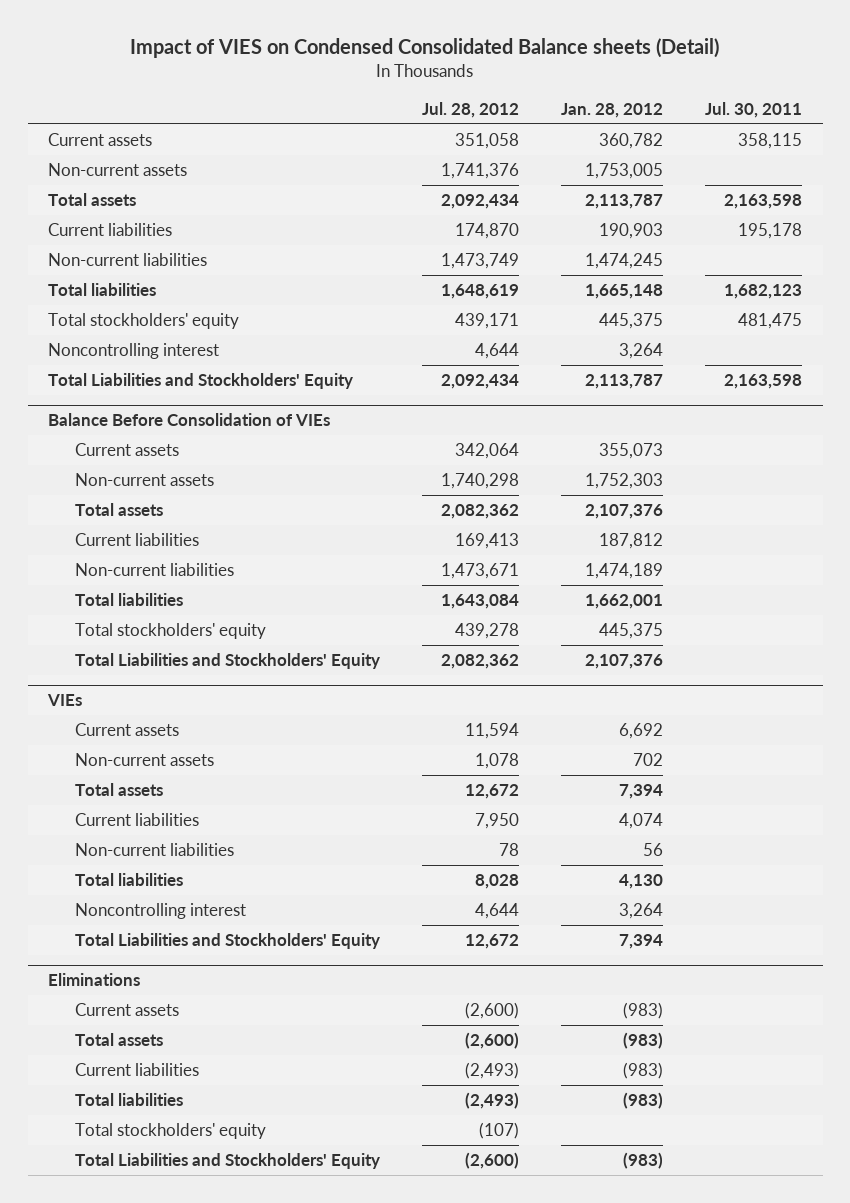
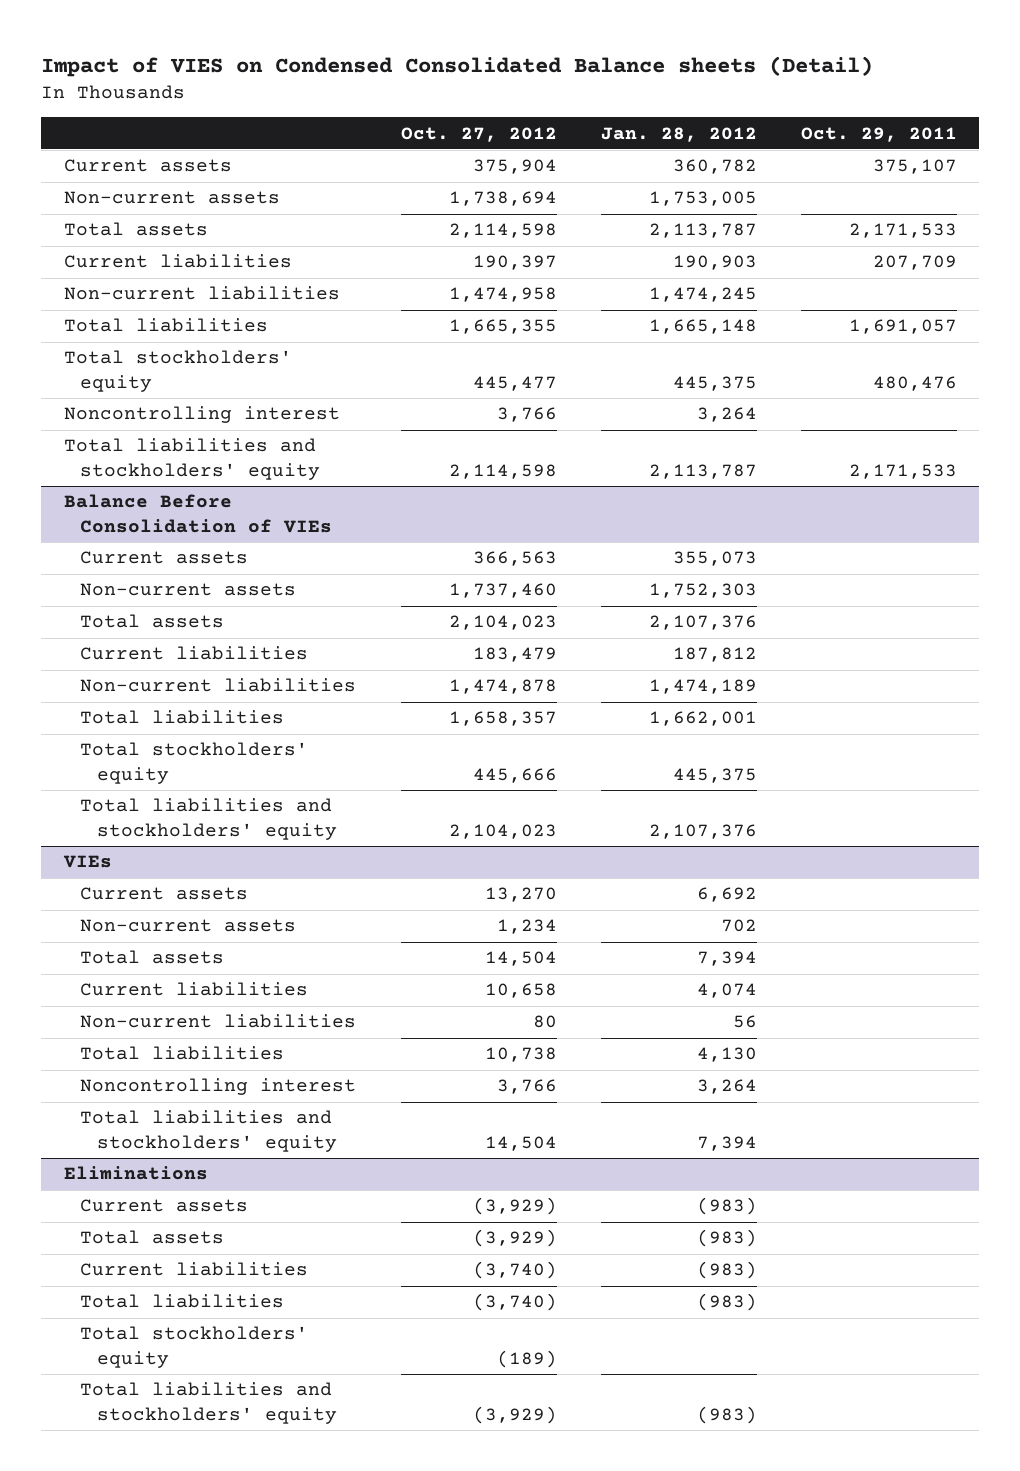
- | Jul. 28, 2012 | Jan. 28, 2012 | Jul. 30, 2011
+ | Oct. 27, 2012 | Jan. 28, 2012 | Oct. 29, 2011
- Total Liabilities and Stockholders' Equity | 2,092,434 | 2,113,787 | 2,163,598
+ Total liabilities and stockholders' equity | 2,114,598 | 2,113,787 | 2,171,533
@ Balance Before Consolidation of VIEs
- Total Liabilities and Stockholders' Equity | 2,082,362 | 2,107,376 |
+ Total liabilities and stockholders' equity | 2,104,023 | 2,107,376 |
@ VIEs
- Total Liabilities and Stockholders' Equity | 12,672 | 7,394 |
+ Total liabilities and stockholders' equity | 14,504 | 7,394 |
@ Eliminations
- Total Liabilities and Stockholders' Equity | (2,600) | (983) |
+ Total liabilities and stockholders' equity | (3,929) | (983) |

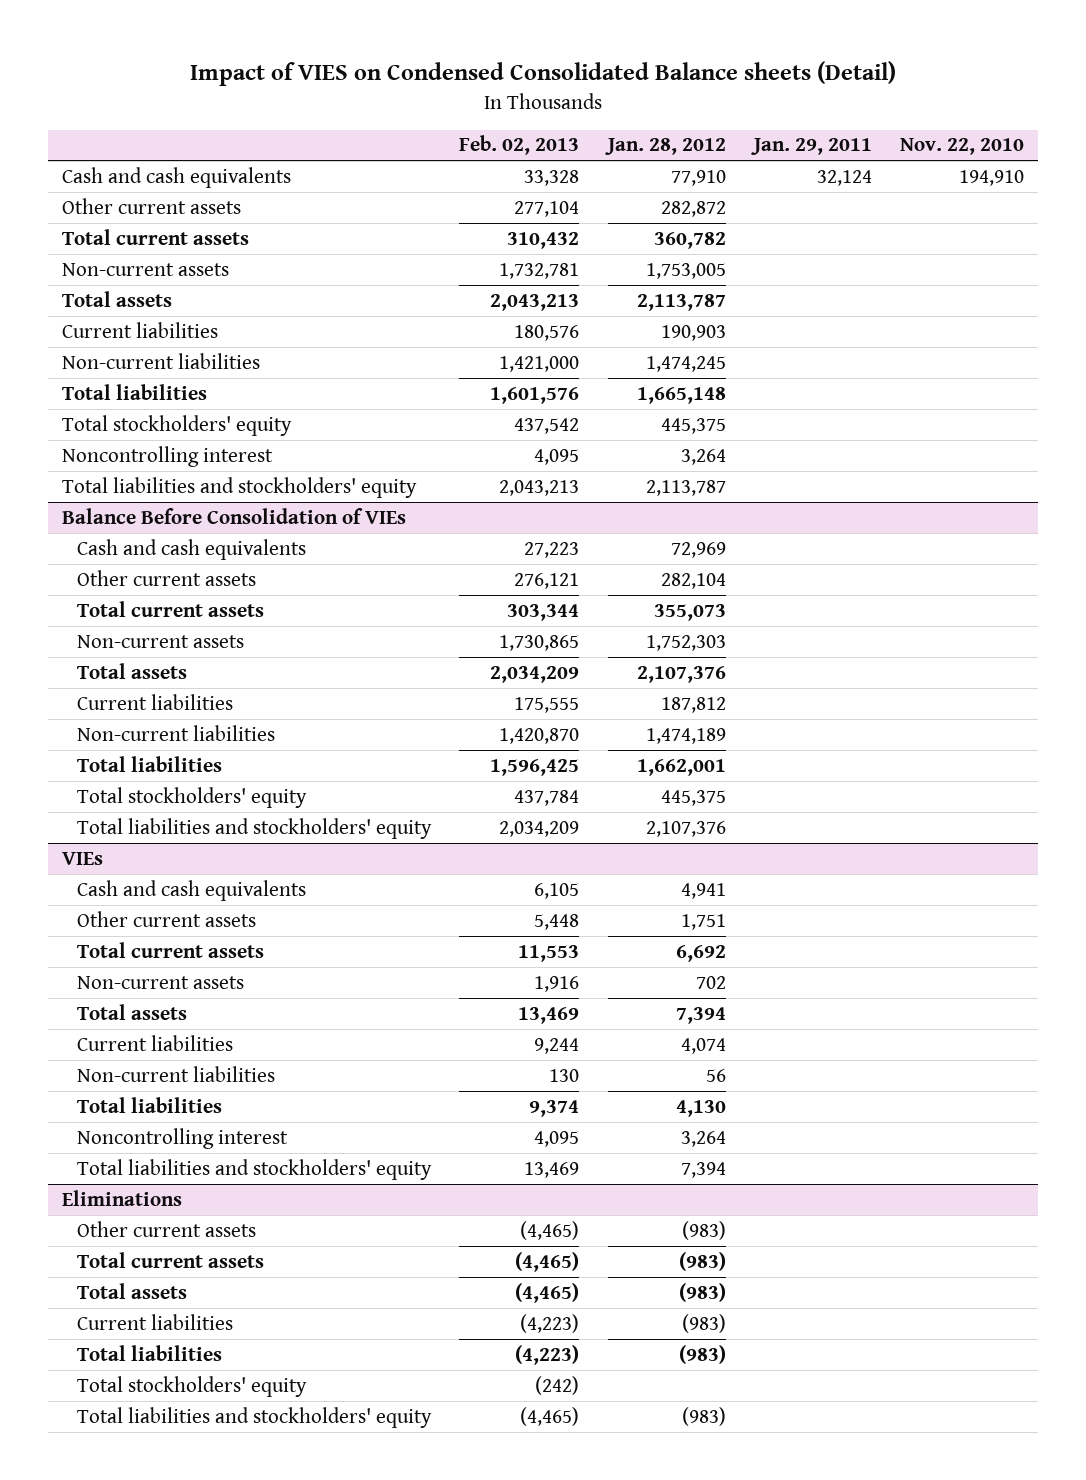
- | Oct. 27, 2012 | Jan. 28, 2012 | Oct. 29, 2011
+ | Feb. 02, 2013 | Jan. 28, 2012 | Jan. 29, 2011 | Nov. 22, 2010
- Current assets | 375,904 | 360,782 | 375,107
+ Cash and cash equivalents | 33,328 | 77,910 | 32,124 | 194,910
+ Other current assets | 277,104 | 282,872 | |
+ Total current assets | 310,432 | 360,782 | |
@ Balance Before Consolidation of VIEs
- Current assets | 366,563 | 355,073 |
+ Cash and cash equivalents | 27,223 | 72,969 | |
+ Other current assets | 276,121 | 282,104 | |
+ Total current assets | 303,344 | 355,073 | |
@ VIEs
- Current assets | 13,270 | 6,692 |
+ Cash and cash equivalents | 6,105 | 4,941 | |
+ Other current assets | 5,448 | 1,751 | |
+ Total current assets | 11,553 | 6,692 | |
@ Eliminations
- Current assets | (3,929) | (983) |
+ Other current assets | (4,465) | (983) | |
+ Total current assets | (4,465) | (983) | |

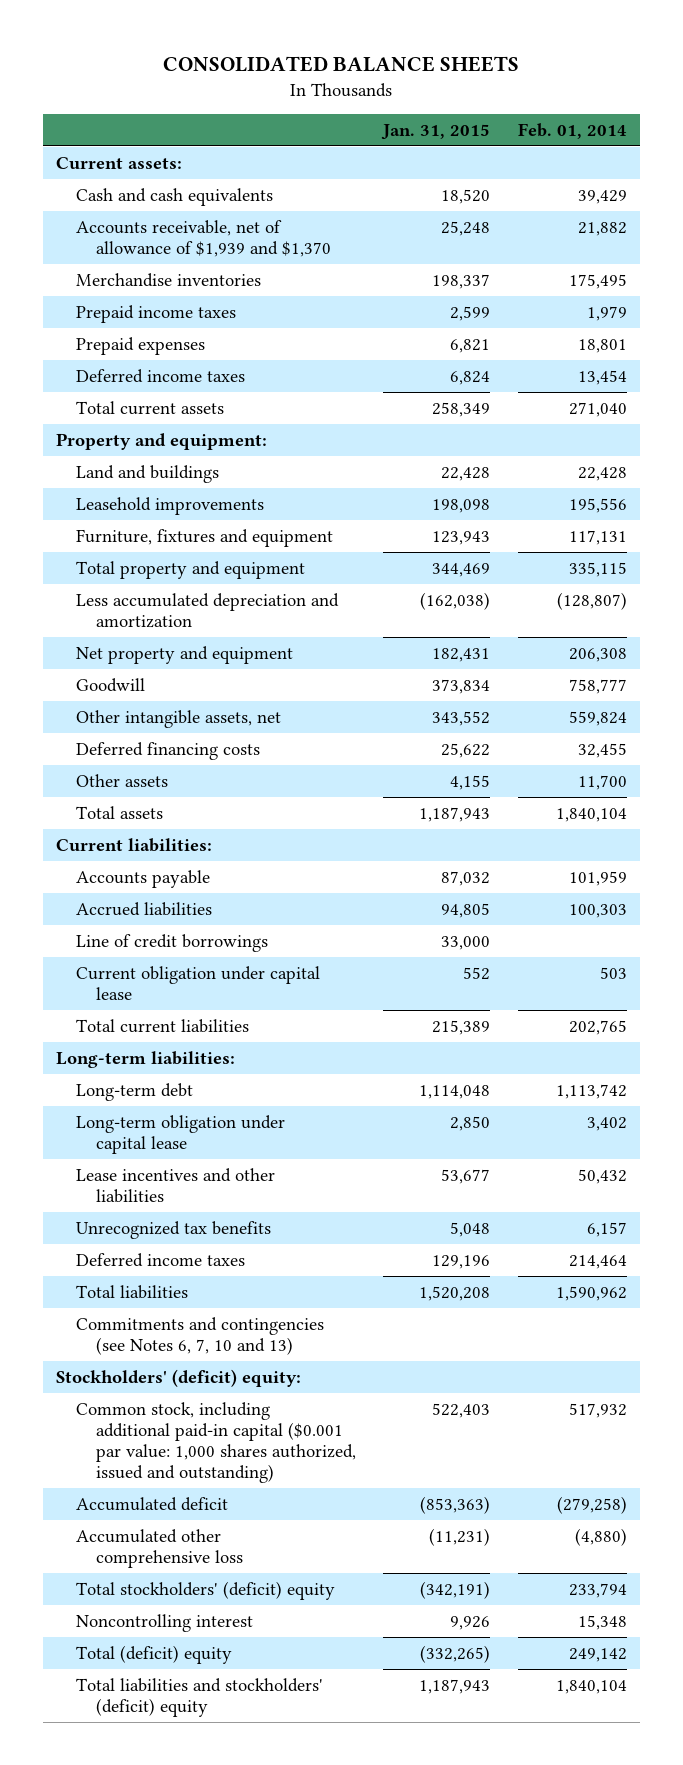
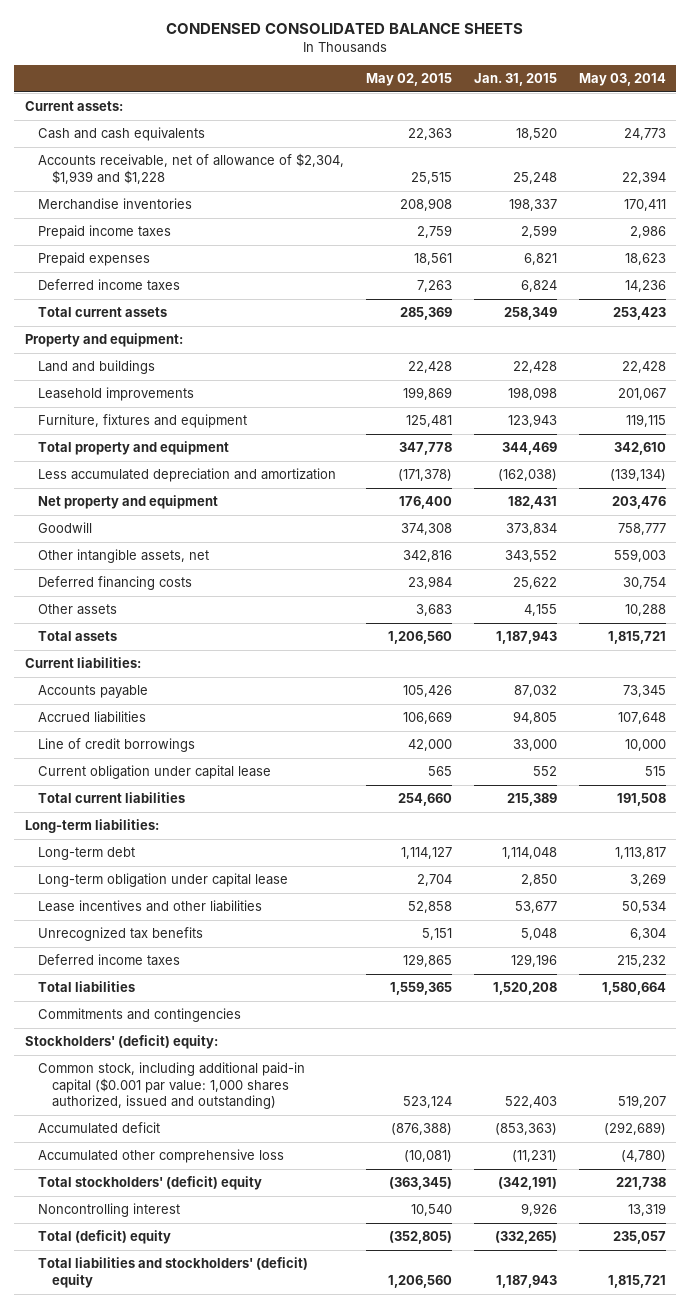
- CONSOLIDATED BALANCE SHEETS
+ CONDENSED CONSOLIDATED BALANCE SHEETS
- | Jan. 31, 2015 | Feb. 01, 2014
+ | May 02, 2015 | Jan. 31, 2015 | May 03, 2014
- Accounts receivable, net of allowance of $1,939 and $1,370 | 25,248 | 21,882
+ Accounts receivable, net of allowance of $2,304, $1,939 and $1,228 | 25,515 | 25,248 | 22,394
- Commitments and contingencies (see Notes 6, 7, 10 and 13)
+ Commitments and contingencies

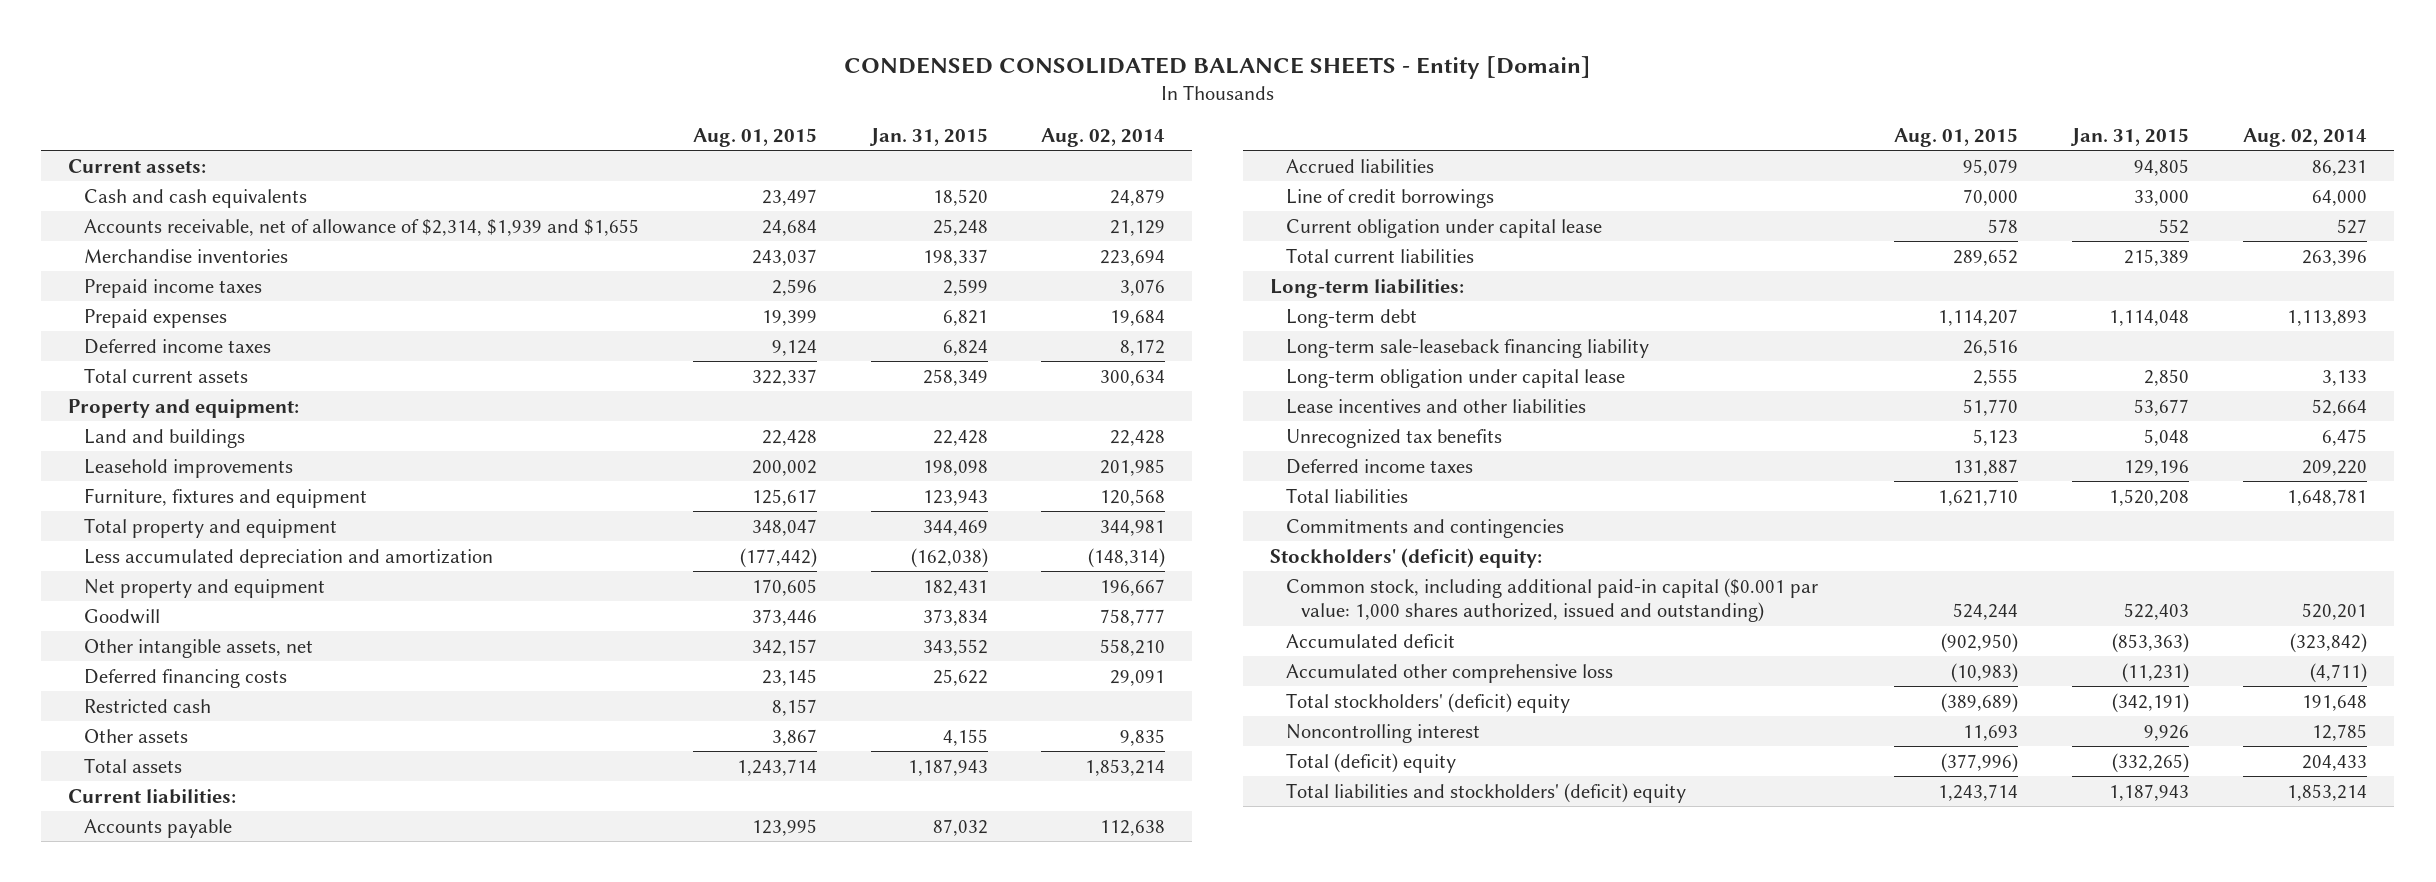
- CONDENSED CONSOLIDATED BALANCE SHEETS
+ CONDENSED CONSOLIDATED BALANCE SHEETS - Entity [Domain]
- | May 02, 2015 | Jan. 31, 2015 | May 03, 2014
+ | Aug. 01, 2015 | Jan. 31, 2015 | Aug. 02, 2014
- Accounts receivable, net of allowance of $2,304, $1,939 and $1,228 | 25,515 | 25,248 | 22,394
+ Accounts receivable, net of allowance of $2,314, $1,939 and $1,655 | 24,684 | 25,248 | 21,129
+ Restricted cash | 8,157 | |
+ Long-term sale-leaseback financing liability | 26,516 | |

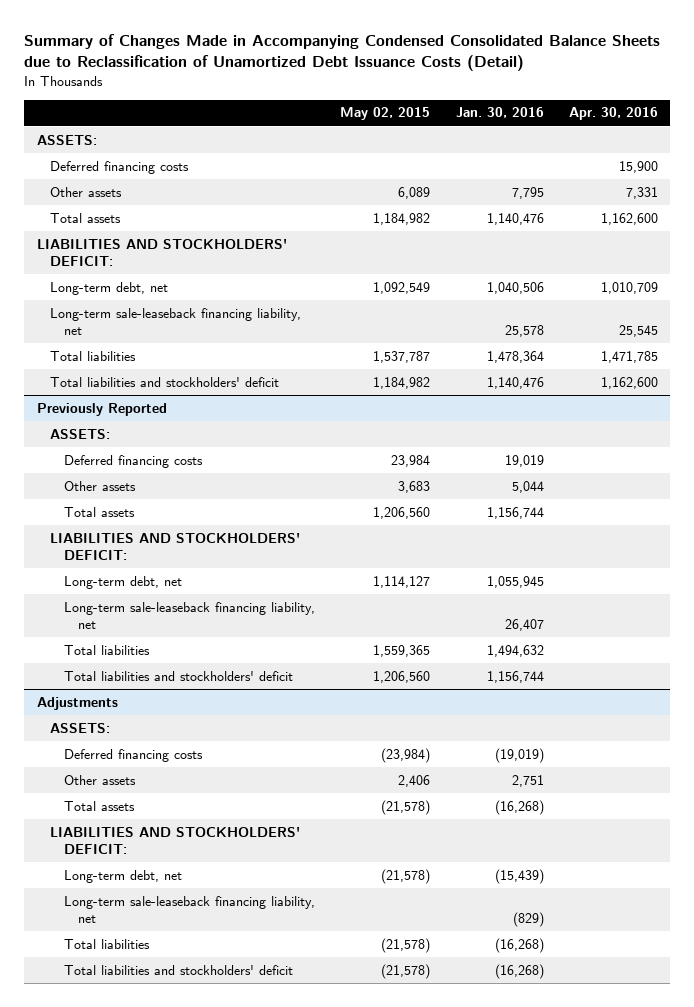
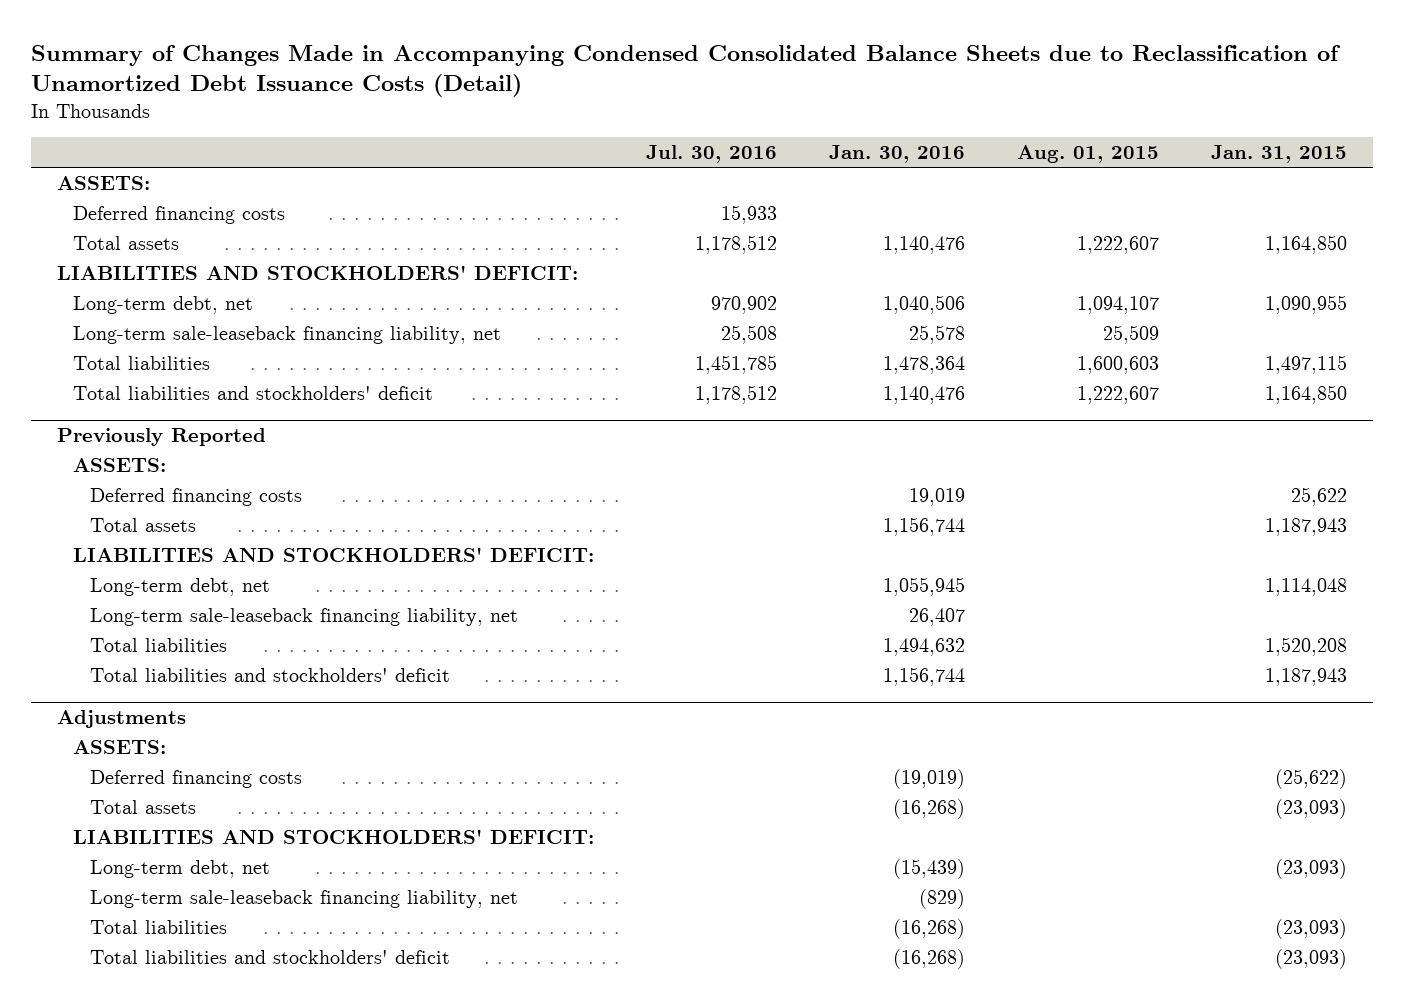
- | May 02, 2015 | Jan. 30, 2016 | Apr. 30, 2016
+ | Jul. 30, 2016 | Jan. 30, 2016 | Aug. 01, 2015 | Jan. 31, 2015
- Other assets | 6,089 | 7,795 | 7,331
@ Previously Reported
- Other assets | 3,683 | 5,044 |
@ Adjustments
- Other assets | 2,406 | 2,751 |

